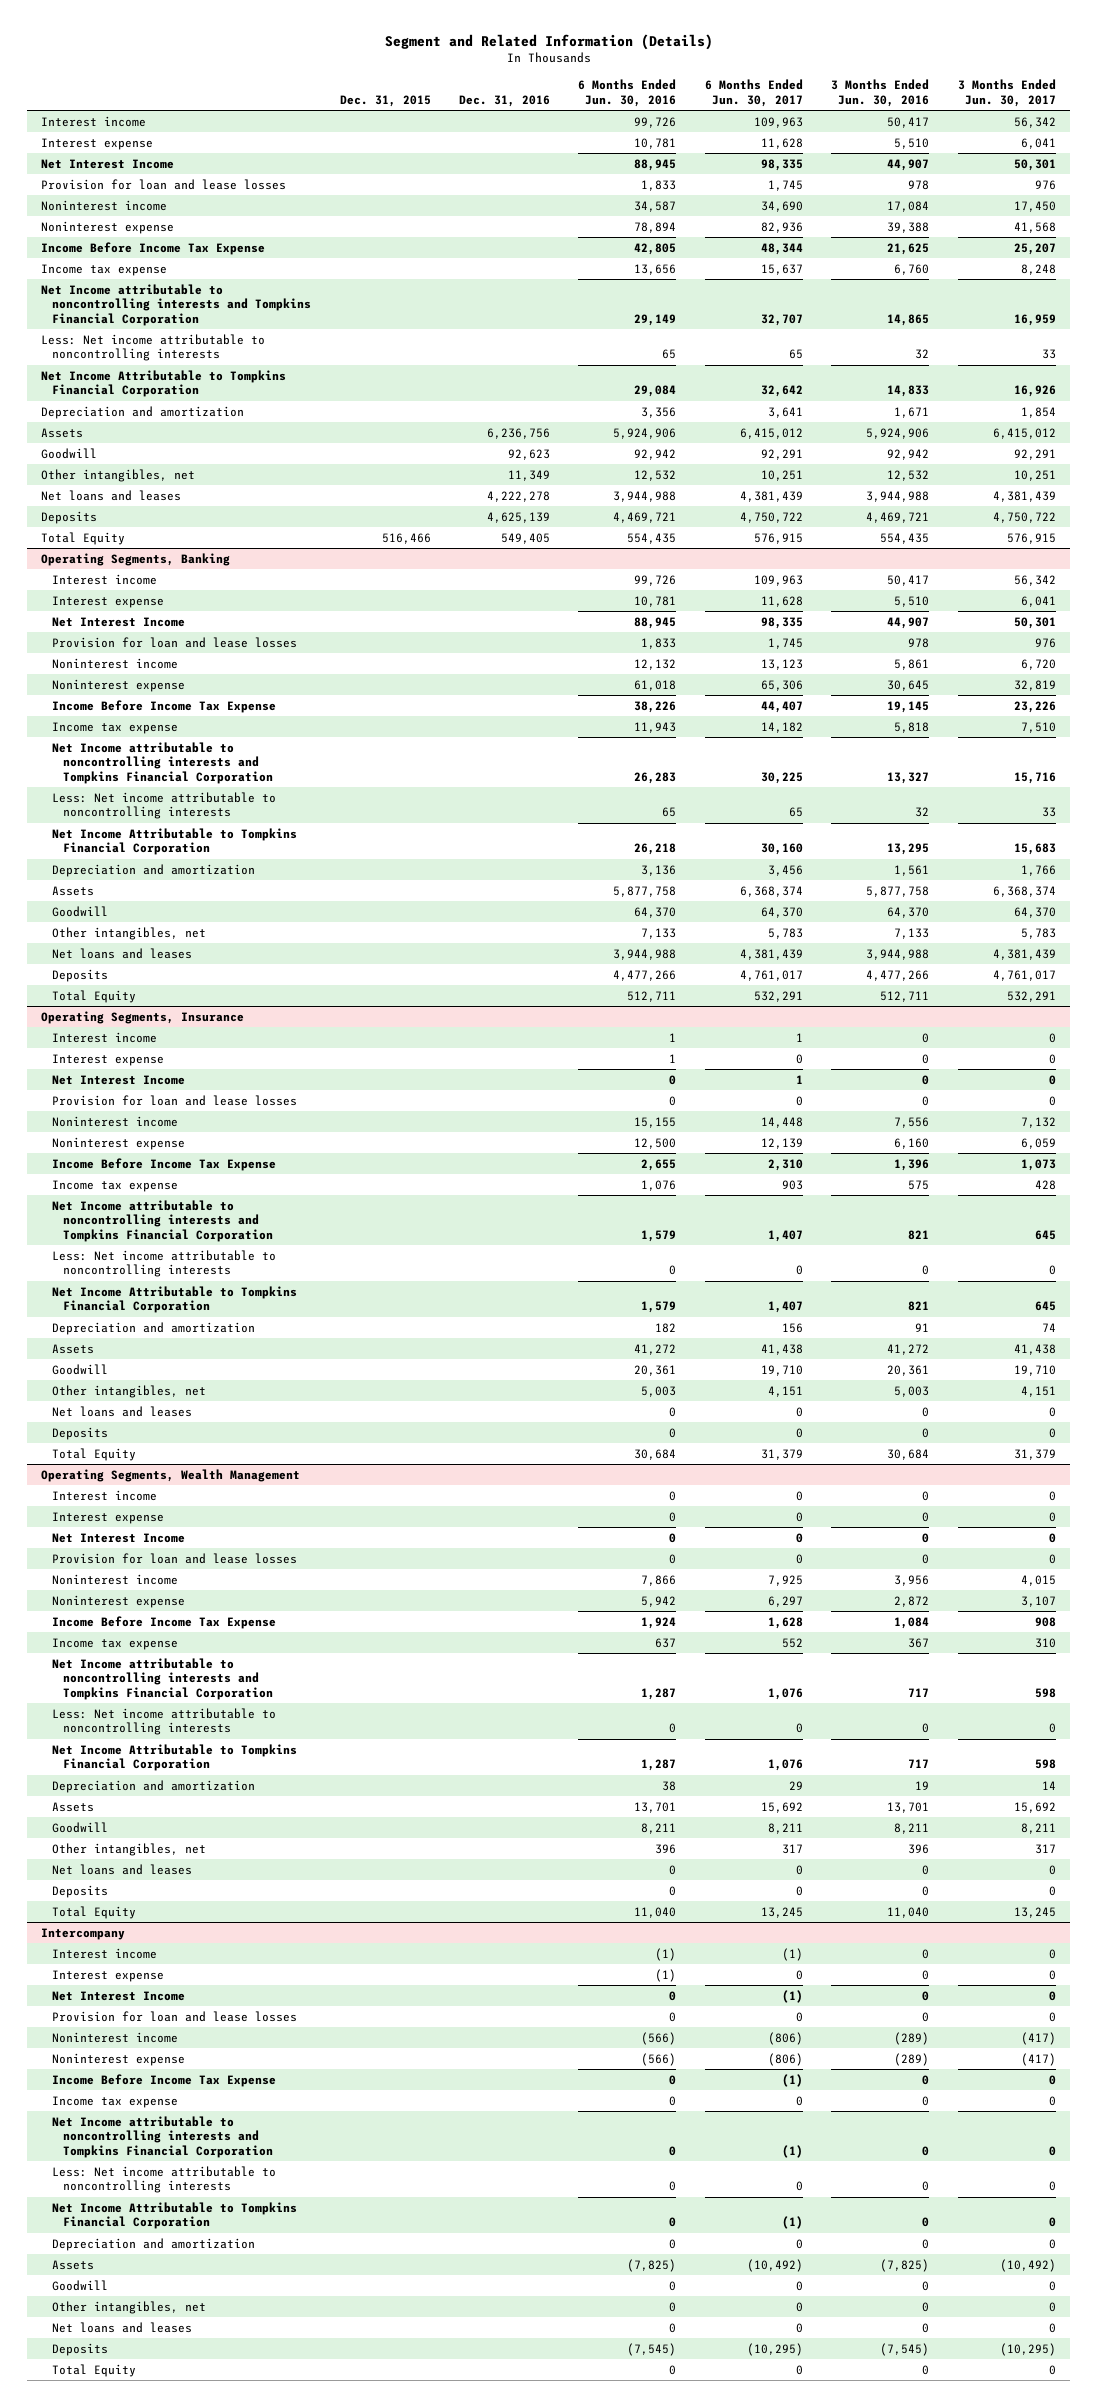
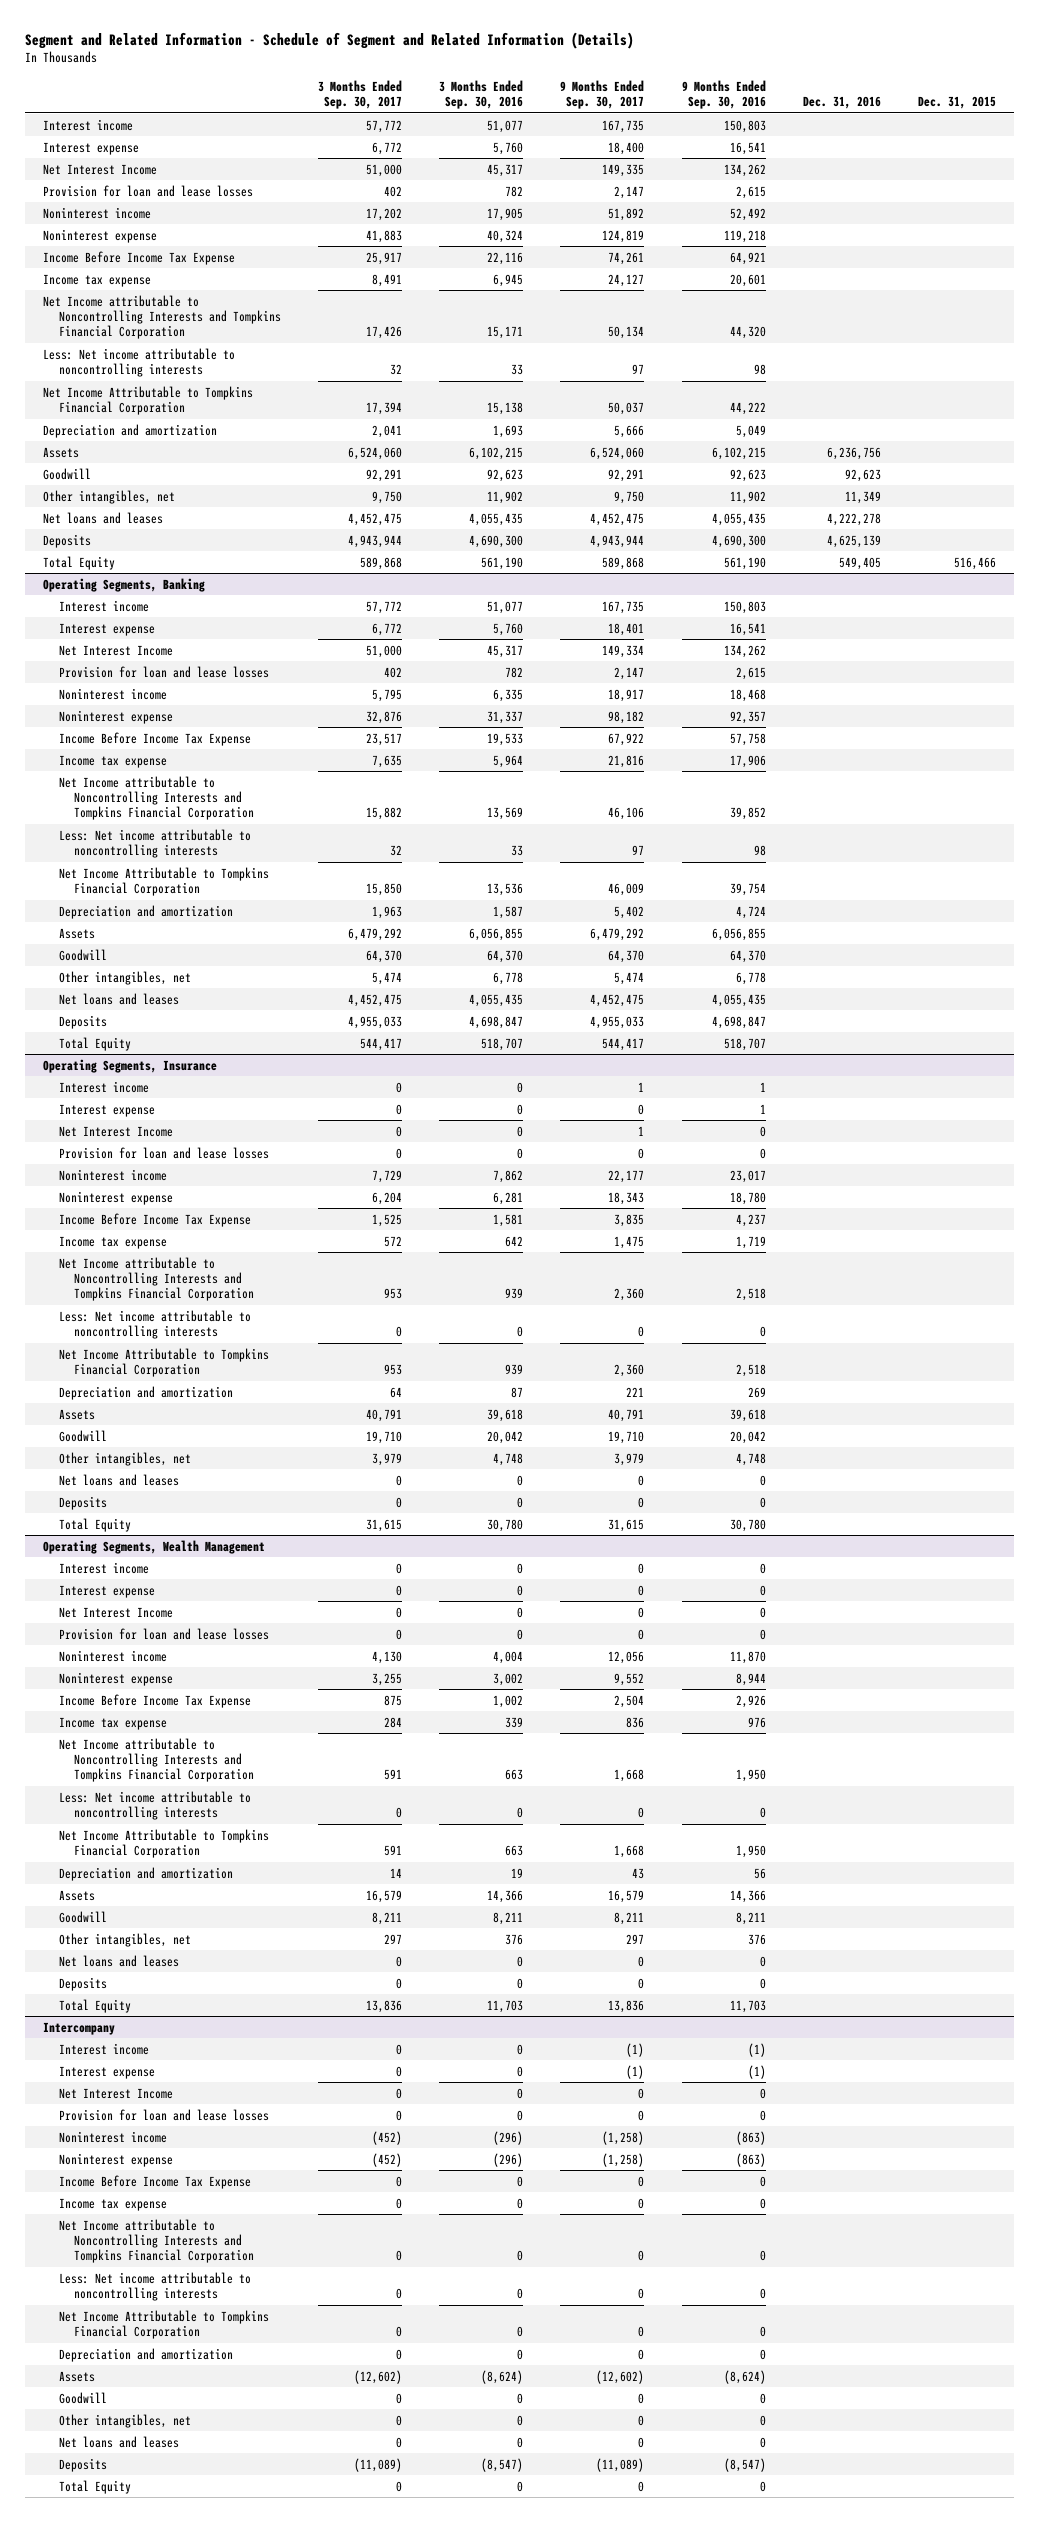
- Segment and Related Information (Details)
+ Segment and Related Information - Schedule of Segment and Related Information (Details)
- | Dec. 31, 2015 | Dec. 31, 2016 | 6 Months Ended Jun. 30, 2016 | 6 Months Ended Jun. 30, 2017 | 3 Months Ended Jun. 30, 2016 | 3 Months Ended Jun. 30, 2017
+ | 3 Months Ended Sep. 30, 2017 | 3 Months Ended Sep. 30, 2016 | 9 Months Ended Sep. 30, 2017 | 9 Months Ended Sep. 30, 2016 | Dec. 31, 2016 | Dec. 31, 2015
- Net Income attributable to noncontrolling interests and Tompkins Financial Corporation | | | 29,149 | 32,707 | 14,865 | 16,959
+ Net Income attributable to Noncontrolling Interests and Tompkins Financial Corporation | 17,426 | 15,171 | 50,134 | 44,320 | |
@ Operating Segments, Banking
- Net Income attributable to noncontrolling interests and Tompkins Financial Corporation | | | 26,283 | 30,225 | 13,327 | 15,716
+ Net Income attributable to Noncontrolling Interests and Tompkins Financial Corporation | 15,882 | 13,569 | 46,106 | 39,852 | |
@ Operating Segments, Insurance
- Net Income attributable to noncontrolling interests and Tompkins Financial Corporation | | | 1,579 | 1,407 | 821 | 645
+ Net Income attributable to Noncontrolling Interests and Tompkins Financial Corporation | 953 | 939 | 2,360 | 2,518 | |
@ Operating Segments, Wealth Management
- Net Income attributable to noncontrolling interests and Tompkins Financial Corporation | | | 1,287 | 1,076 | 717 | 598
+ Net Income attributable to Noncontrolling Interests and Tompkins Financial Corporation | 591 | 663 | 1,668 | 1,950 | |
@ Intercompany
- Net Income attributable to noncontrolling interests and Tompkins Financial Corporation | | | 0 | (1) | 0 | 0
+ Net Income attributable to Noncontrolling Interests and Tompkins Financial Corporation | 0 | 0 | 0 | 0 | |

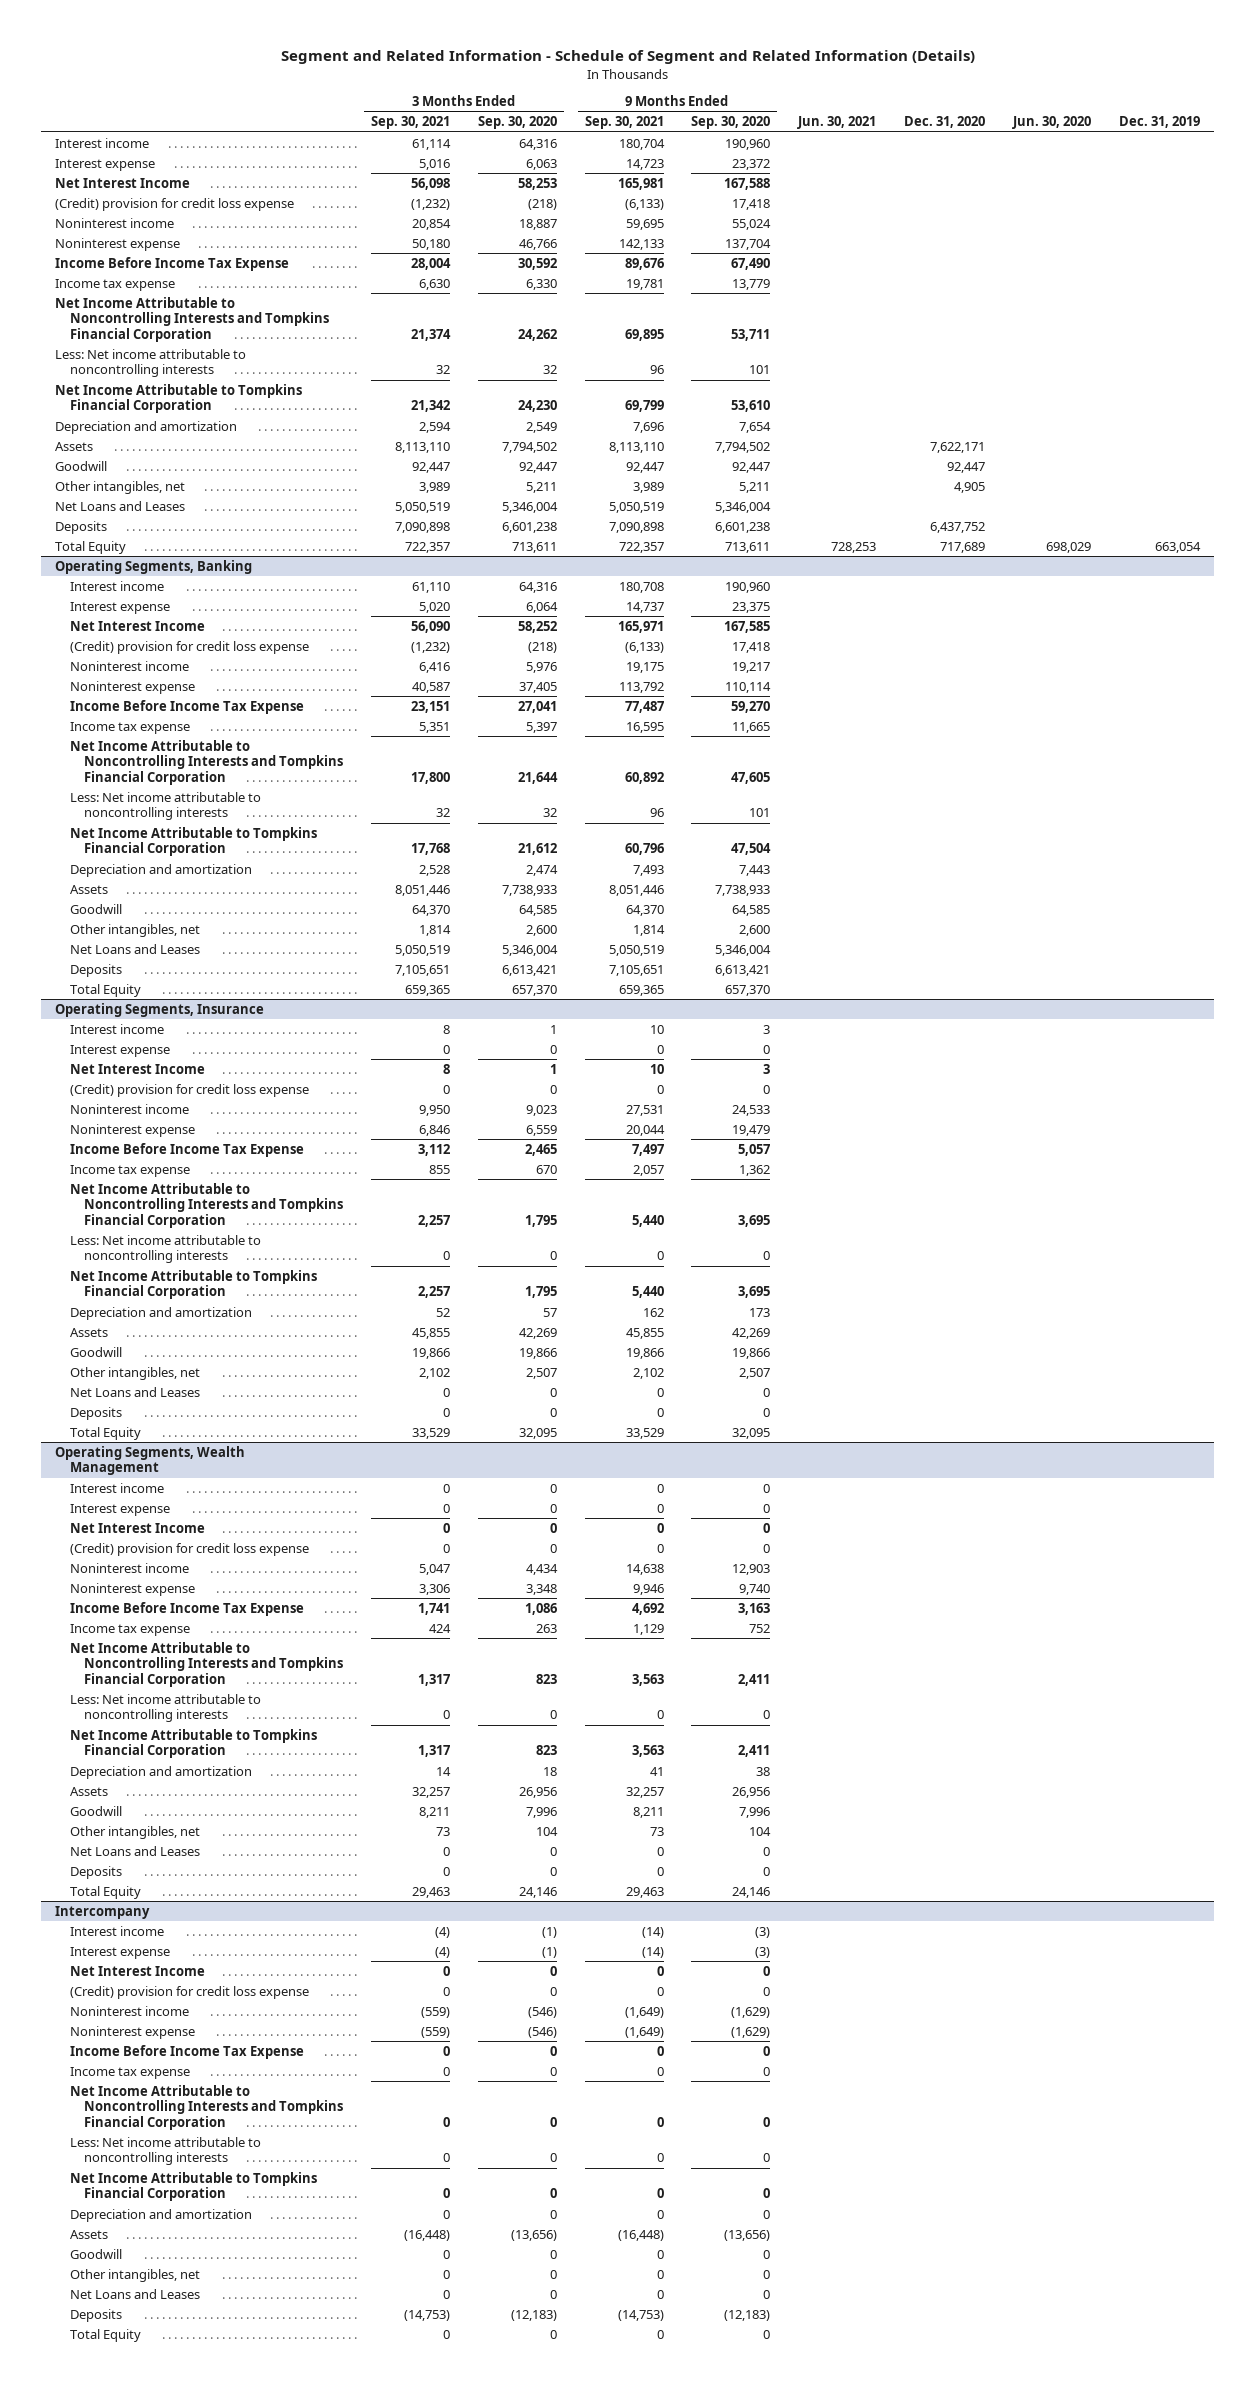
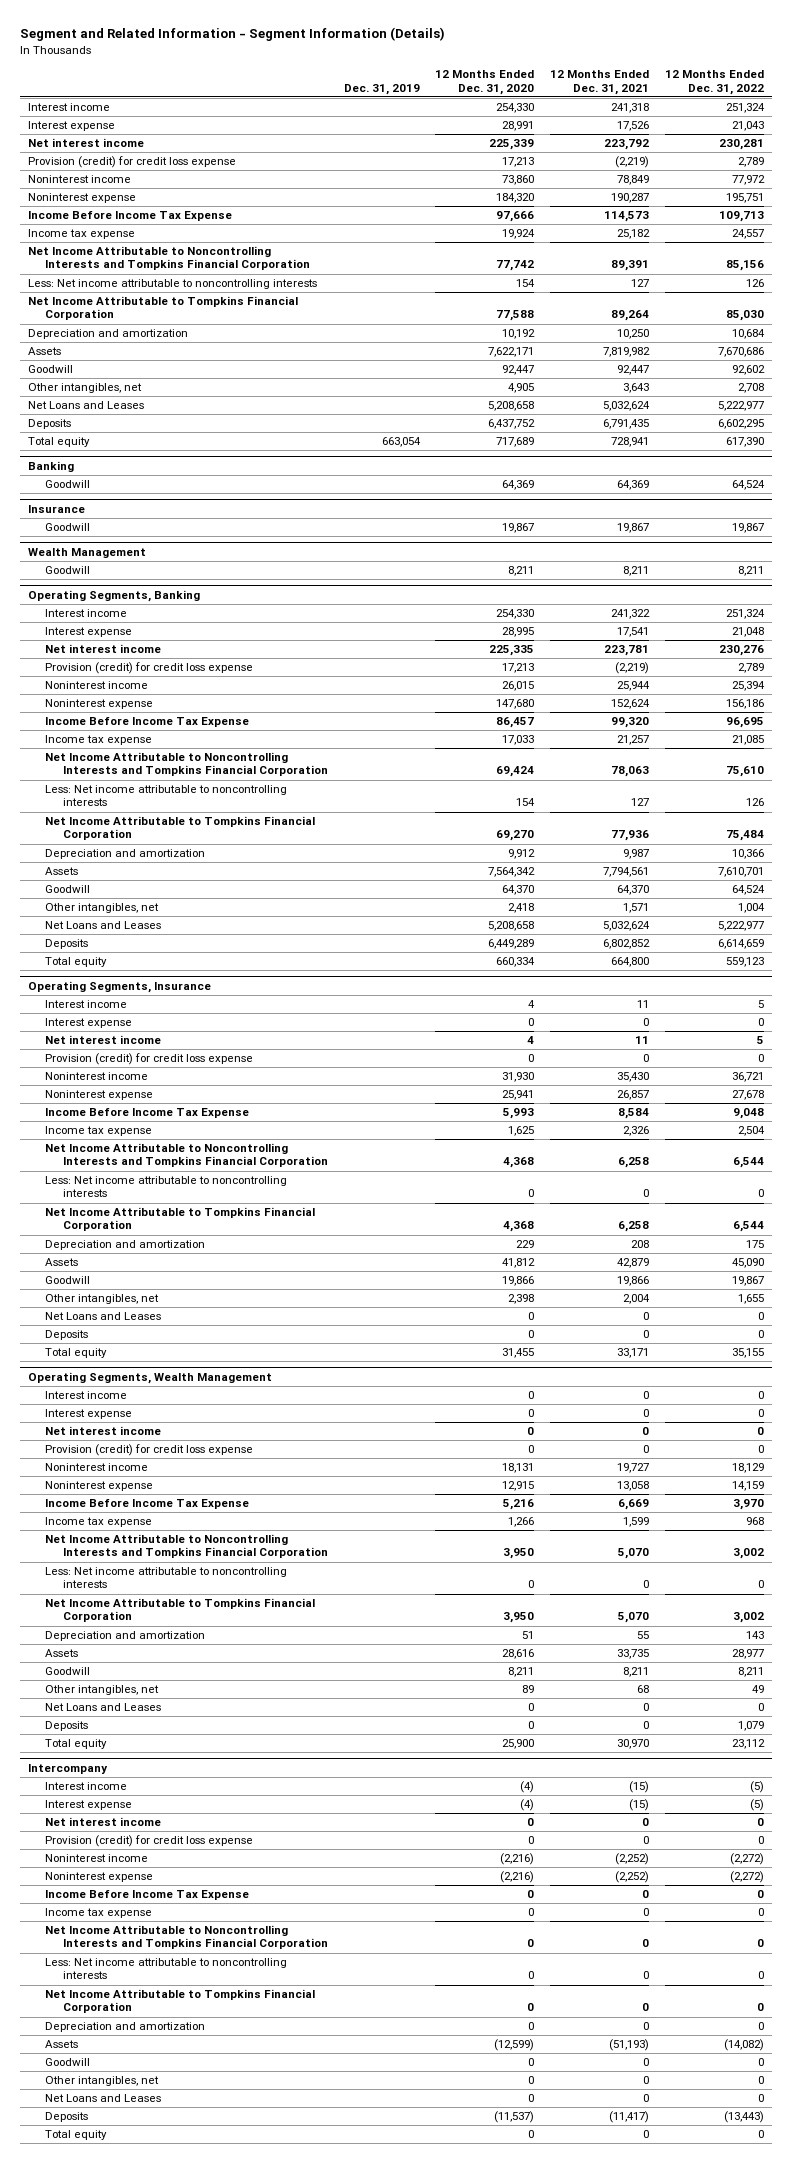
- Segment and Related Information - Schedule of Segment and Related Information (Details)
+ Segment and Related Information - Segment Information (Details)
- | 3 Months Ended Sep. 30, 2021 | 3 Months Ended Sep. 30, 2020 | 9 Months Ended Sep. 30, 2021 | 9 Months Ended Sep. 30, 2020 | Jun. 30, 2021 | Dec. 31, 2020 | Jun. 30, 2020 | Dec. 31, 2019
+ | Dec. 31, 2019 | 12 Months Ended Dec. 31, 2020 | 12 Months Ended Dec. 31, 2021 | 12 Months Ended Dec. 31, 2022
- Net Interest Income | 56,098 | 58,253 | 165,981 | 167,588 | | | |
- (Credit) provision for credit loss expense | (1,232) | (218) | (6,133) | 17,418 | | | |
+ Net interest income | | 225,339 | 223,792 | 230,281
+ Provision (credit) for credit loss expense | | 17,213 | (2,219) | 2,789
- Total Equity | 722,357 | 713,611 | 722,357 | 713,611 | 728,253 | 717,689 | 698,029 | 663,054
+ Total equity | 663,054 | 717,689 | 728,941 | 617,390
+ Banking
+ Goodwill | | 64,369 | 64,369 | 64,524
+ Insurance
+ Goodwill | | 19,867 | 19,867 | 19,867
+ Wealth Management
+ Goodwill | | 8,211 | 8,211 | 8,211
@ Operating Segments, Banking
- Net Interest Income | 56,090 | 58,252 | 165,971 | 167,585 | | | |
- (Credit) provision for credit loss expense | (1,232) | (218) | (6,133) | 17,418 | | | |
+ Net interest income | | 225,335 | 223,781 | 230,276
+ Provision (credit) for credit loss expense | | 17,213 | (2,219) | 2,789
- Total Equity | 659,365 | 657,370 | 659,365 | 657,370 | | | |
+ Total equity | | 660,334 | 664,800 | 559,123
@ Operating Segments, Insurance
- Net Interest Income | 8 | 1 | 10 | 3 | | | |
- (Credit) provision for credit loss expense | 0 | 0 | 0 | 0 | | | |
+ Net interest income | | 4 | 11 | 5
+ Provision (credit) for credit loss expense | | 0 | 0 | 0
- Total Equity | 33,529 | 32,095 | 33,529 | 32,095 | | | |
+ Total equity | | 31,455 | 33,171 | 35,155
@ Operating Segments, Wealth Management
- Net Interest Income | 0 | 0 | 0 | 0 | | | |
- (Credit) provision for credit loss expense | 0 | 0 | 0 | 0 | | | |
+ Net interest income | | 0 | 0 | 0
+ Provision (credit) for credit loss expense | | 0 | 0 | 0
- Total Equity | 29,463 | 24,146 | 29,463 | 24,146 | | | |
+ Total equity | | 25,900 | 30,970 | 23,112
@ Intercompany
- Net Interest Income | 0 | 0 | 0 | 0 | | | |
- (Credit) provision for credit loss expense | 0 | 0 | 0 | 0 | | | |
+ Net interest income | | 0 | 0 | 0
+ Provision (credit) for credit loss expense | | 0 | 0 | 0
- Total Equity | 0 | 0 | 0 | 0 | | | |
+ Total equity | | 0 | 0 | 0

